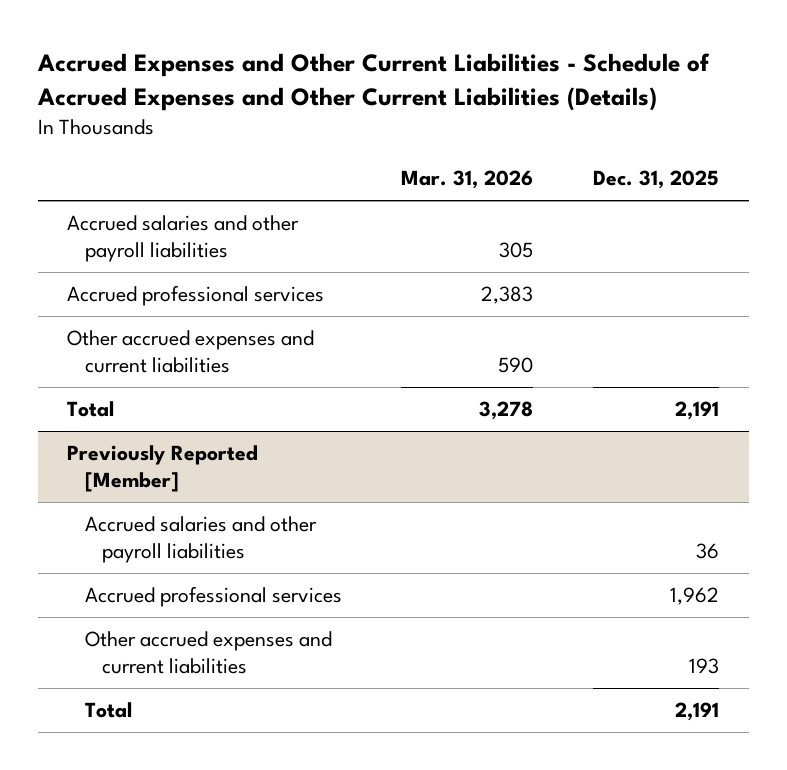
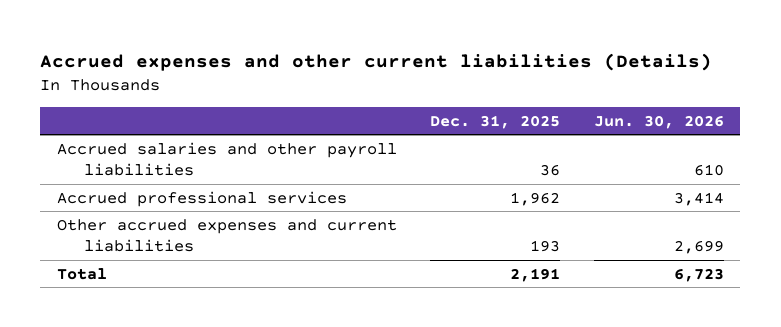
- Accrued Expenses and Other Current Liabilities - Schedule of Accrued Expenses and Other Current Liabilities (Details)
+ Accrued expenses and other current liabilities (Details)
- | Mar. 31, 2026 | Dec. 31, 2025
+ | Dec. 31, 2025 | Jun. 30, 2026
- Accrued salaries and other payroll liabilities | 305 |
- Accrued professional services | 2,383 |
- Other accrued expenses and current liabilities | 590 |
- Total | 3,278 | 2,191
- Previously Reported [Member]

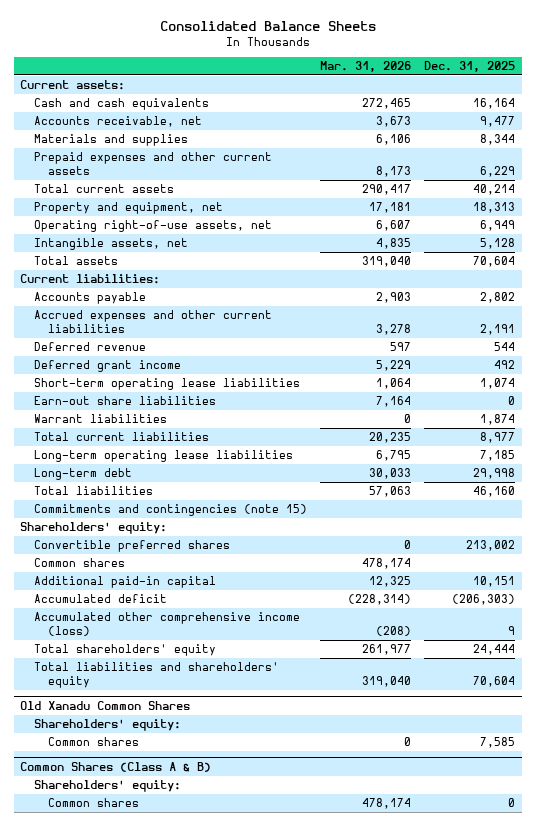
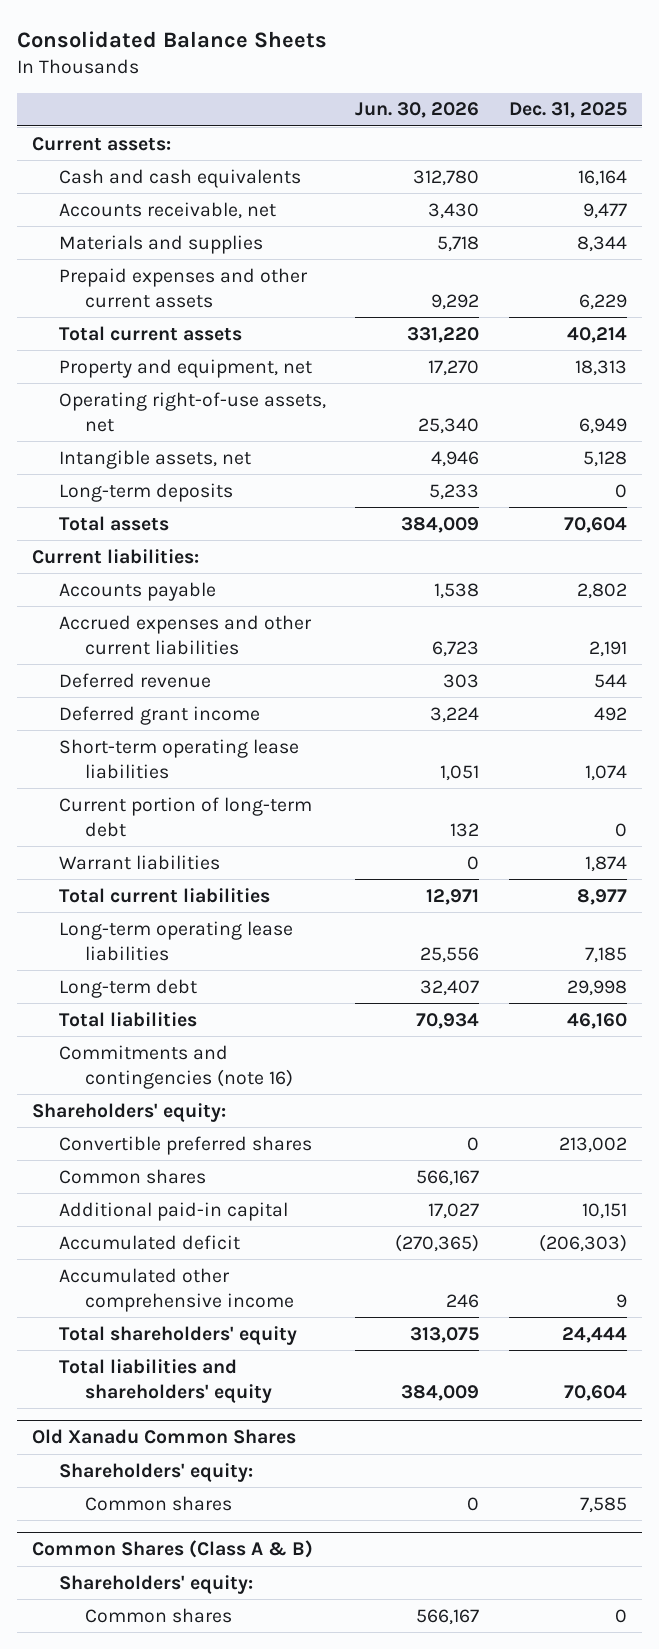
- | Mar. 31, 2026 | Dec. 31, 2025
+ | Jun. 30, 2026 | Dec. 31, 2025
+ Long-term deposits | 5,233 | 0
- Earn-out share liabilities | 7,164 | 0
+ Current portion of long-term debt | 132 | 0
- Commitments and contingencies (note 15)
+ Commitments and contingencies (note 16)
- Accumulated other comprehensive income (loss) | (208) | 9
+ Accumulated other comprehensive income | 246 | 9

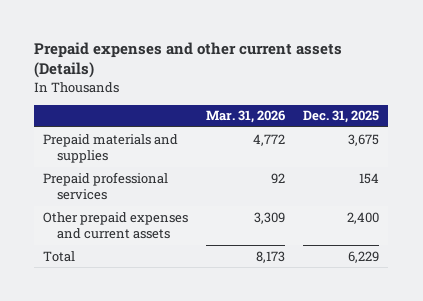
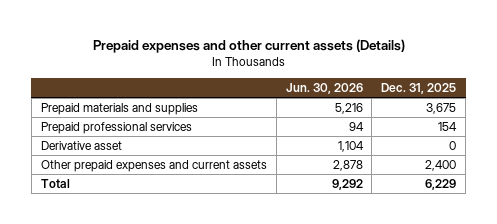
- | Mar. 31, 2026 | Dec. 31, 2025
+ | Jun. 30, 2026 | Dec. 31, 2025
+ Derivative asset | 1,104 | 0

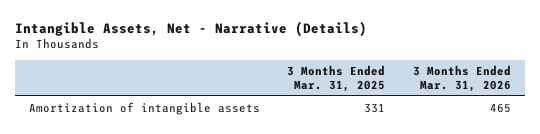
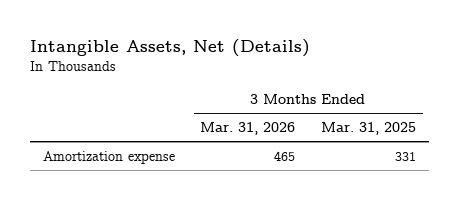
- Intangible Assets, Net - Narrative (Details)
+ Intangible Assets, Net (Details)
- | 3 Months Ended Mar. 31, 2025 | 3 Months Ended Mar. 31, 2026
+ | 3 Months Ended Mar. 31, 2026 | 3 Months Ended Mar. 31, 2025
- Amortization of intangible assets | 331 | 465
+ Amortization expense | 465 | 331

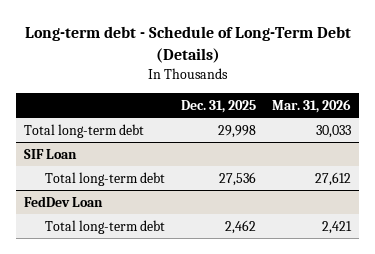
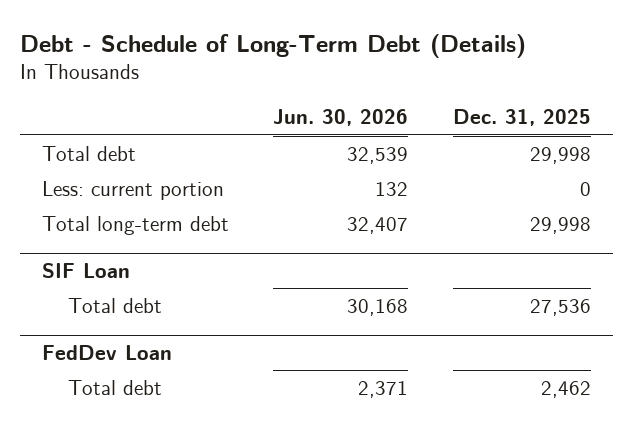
- Long-term debt - Schedule of Long-Term Debt (Details)
+ Debt - Schedule of Long-Term Debt (Details)
- | Dec. 31, 2025 | Mar. 31, 2026
+ | Jun. 30, 2026 | Dec. 31, 2025
+ Total debt | 32,539 | 29,998
+ Less: current portion | 132 | 0
@ SIF Loan
- Total long-term debt | 27,536 | 27,612
+ Total debt | 30,168 | 27,536
@ FedDev Loan
- Total long-term debt | 2,462 | 2,421
+ Total debt | 2,371 | 2,462

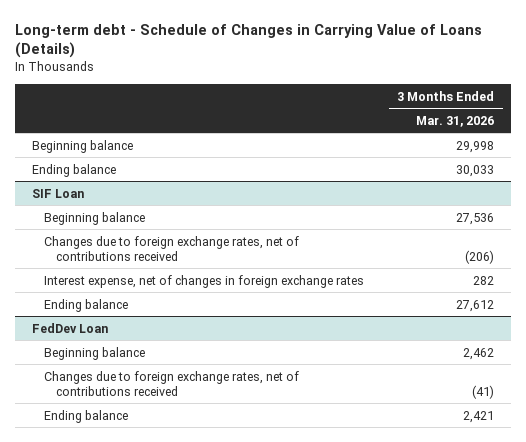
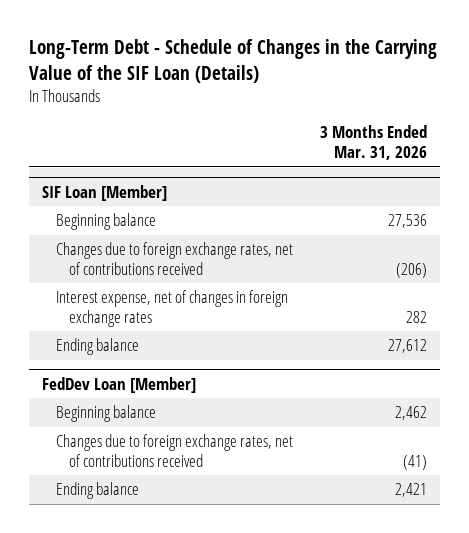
- Long-term debt - Schedule of Changes in Carrying Value of Loans (Details)
+ Long-Term Debt - Schedule of Changes in the Carrying Value of the SIF Loan (Details)
- Beginning balance | 29,998
- Ending balance | 30,033
- SIF Loan
+ SIF Loan [Member]
- FedDev Loan
+ FedDev Loan [Member]

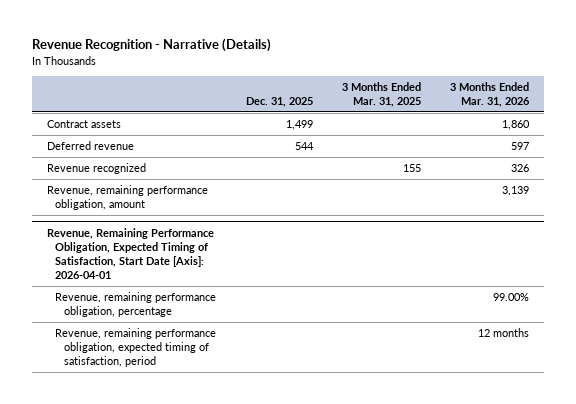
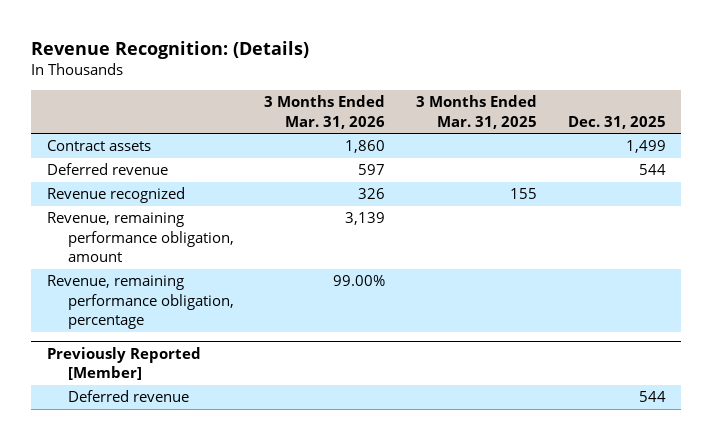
- Revenue Recognition - Narrative (Details)
+ Revenue Recognition: (Details)
- | Dec. 31, 2025 | 3 Months Ended Mar. 31, 2025 | 3 Months Ended Mar. 31, 2026
+ | 3 Months Ended Mar. 31, 2026 | 3 Months Ended Mar. 31, 2025 | Dec. 31, 2025
- Revenue, Remaining Performance Obligation, Expected Timing of Satisfaction, Start Date [Axis]: 2026-04-01
- Revenue, remaining performance obligation, expected timing of satisfaction, period | | | 12 months
+ Previously Reported [Member]
+ Deferred revenue | | | 544

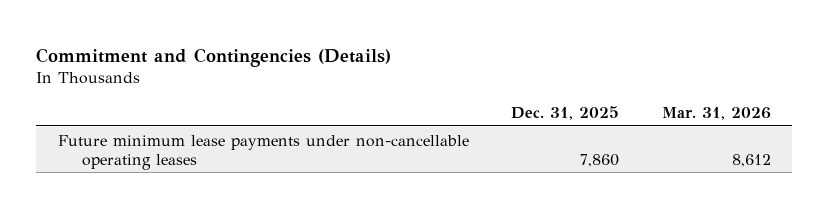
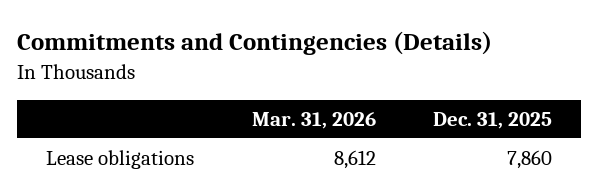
- Commitment and Contingencies (Details)
+ Commitments and Contingencies (Details)
- | Dec. 31, 2025 | Mar. 31, 2026
+ | Mar. 31, 2026 | Dec. 31, 2025
- Future minimum lease payments under non-cancellable operating leases | 7,860 | 8,612
+ Lease obligations | 8,612 | 7,860

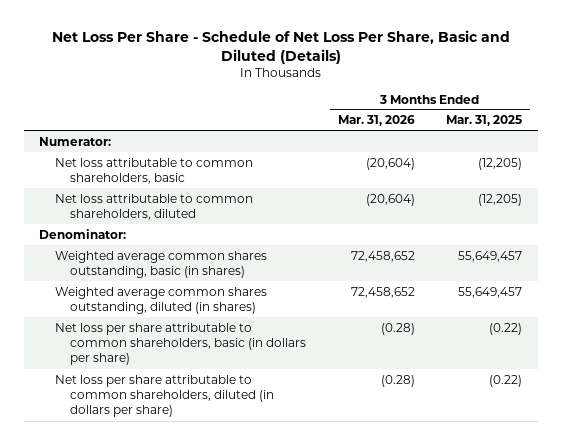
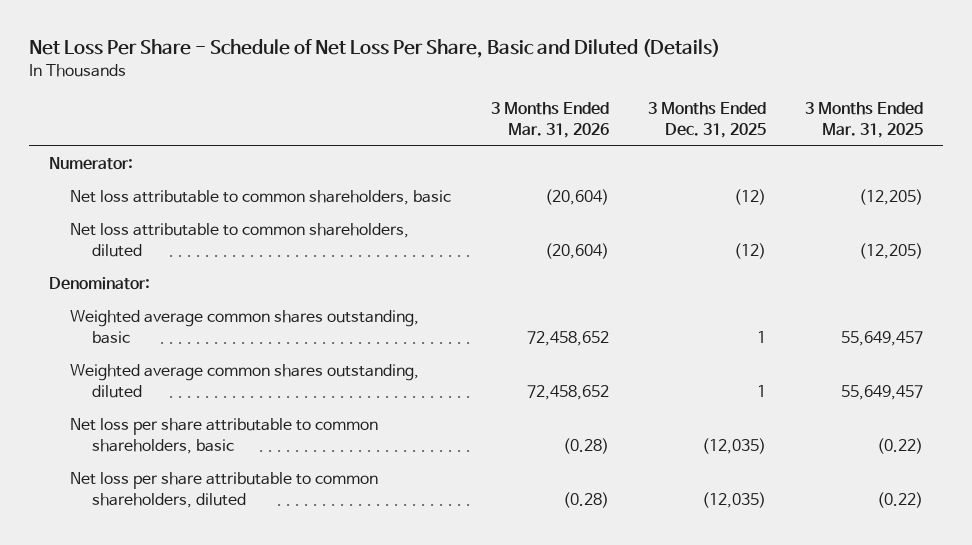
- | 3 Months Ended Mar. 31, 2026 | 3 Months Ended Mar. 31, 2025
+ | 3 Months Ended Mar. 31, 2026 | 3 Months Ended Dec. 31, 2025 | 3 Months Ended Mar. 31, 2025
- Weighted average common shares outstanding, basic (in shares) | 72,458,652 | 55,649,457
- Weighted average common shares outstanding, diluted (in shares) | 72,458,652 | 55,649,457
- Net loss per share attributable to common shareholders, basic (in dollars per share) | (0.28) | (0.22)
- Net loss per share attributable to common shareholders, diluted (in dollars per share) | (0.28) | (0.22)
+ Weighted average common shares outstanding, basic | 72,458,652 | 1 | 55,649,457
+ Weighted average common shares outstanding, diluted | 72,458,652 | 1 | 55,649,457
+ Net loss per share attributable to common shareholders, basic | (0.28) | (12,035) | (0.22)
+ Net loss per share attributable to common shareholders, diluted | (0.28) | (12,035) | (0.22)

